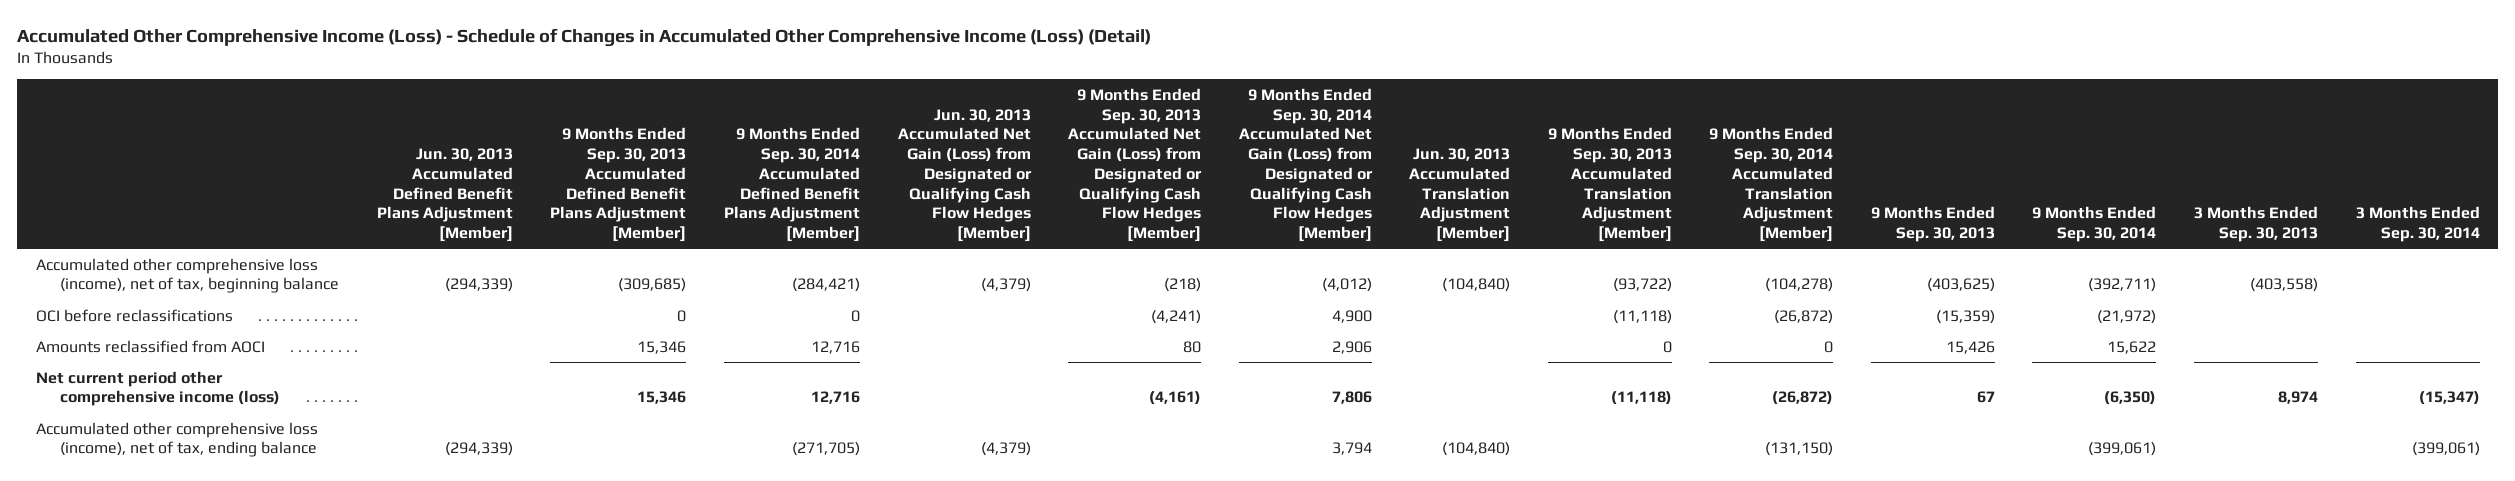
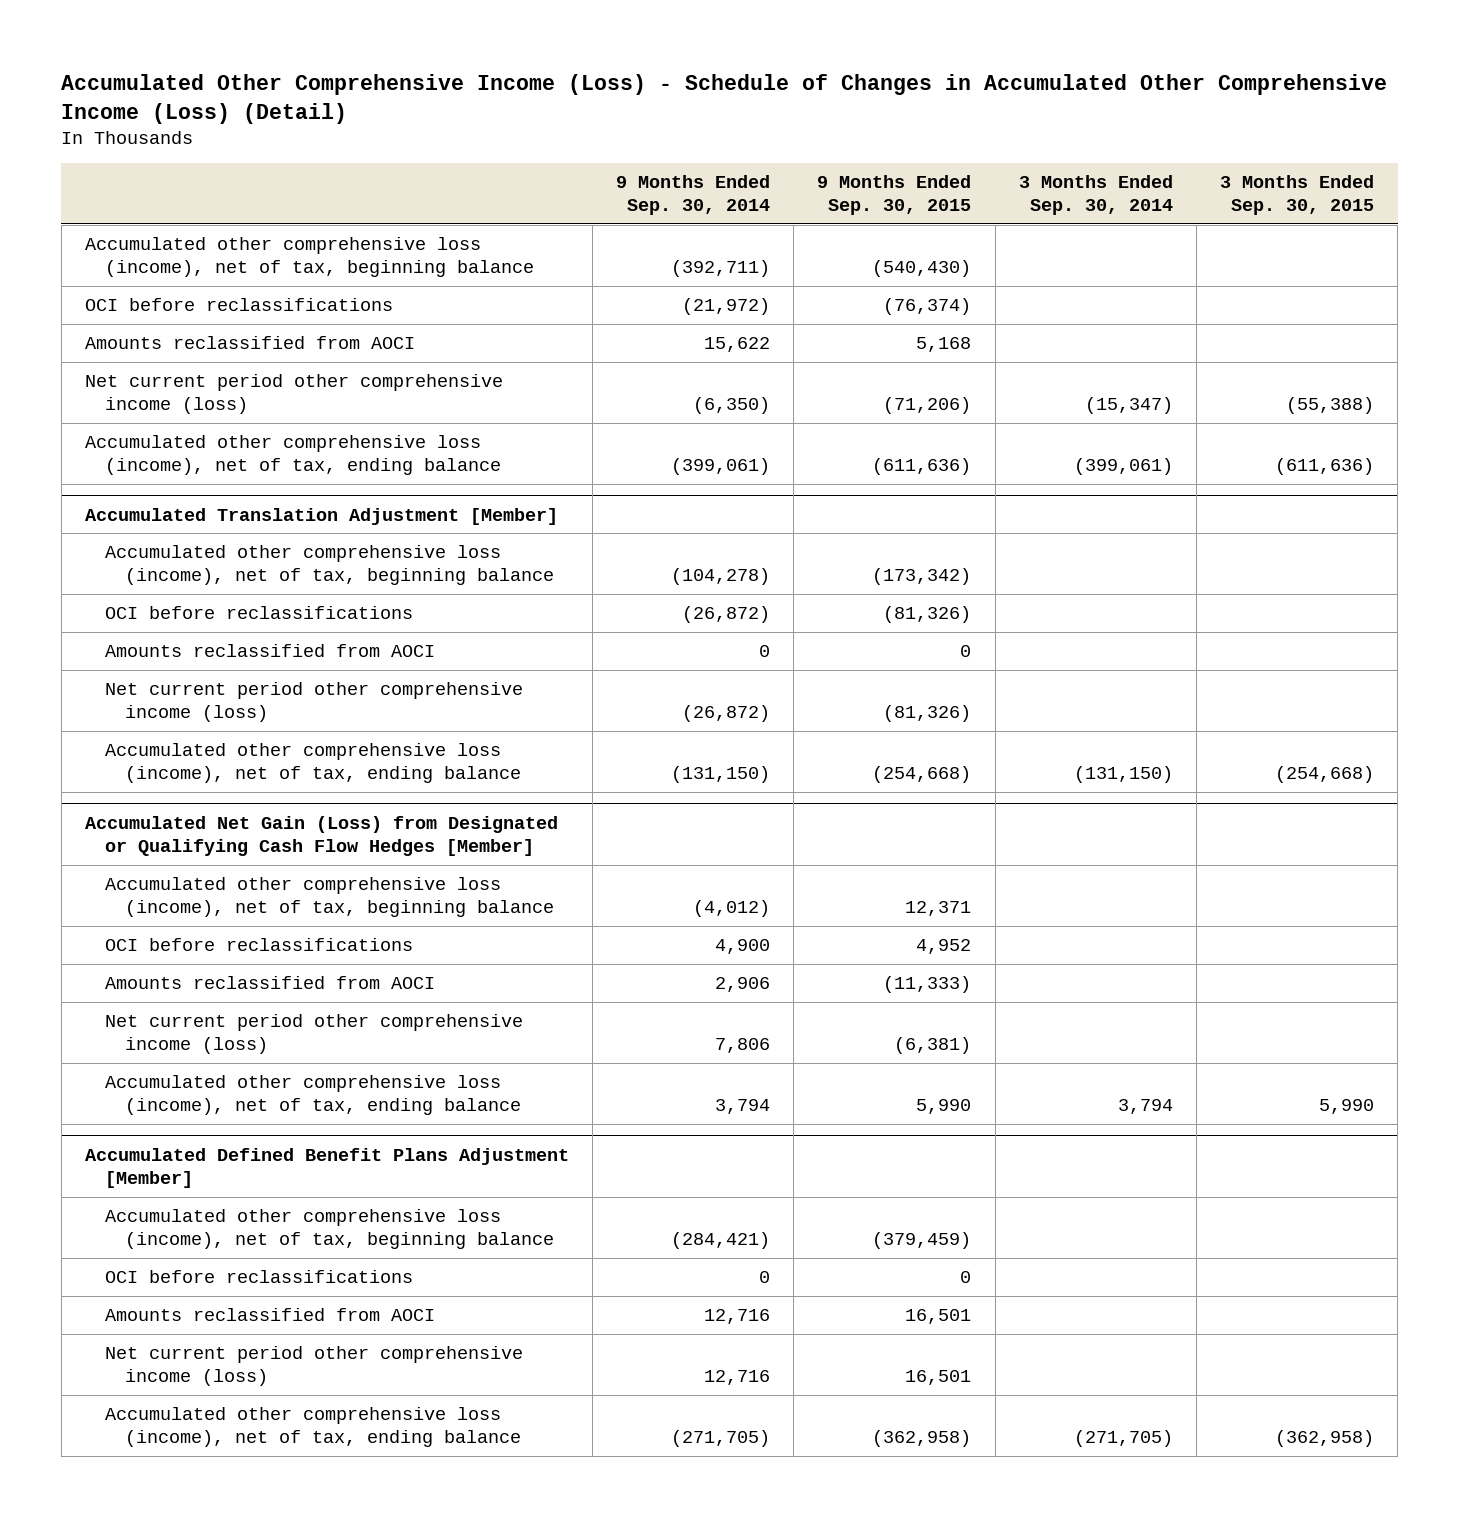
- | Jun. 30, 2013 Accumulated Defined Benefit Plans Adjustment [Member] | 9 Months Ended Sep. 30, 2013 Accumulated Defined Benefit Plans Adjustment [Member] | 9 Months Ended Sep. 30, 2014 Accumulated Defined Benefit Plans Adjustment [Member] | Jun. 30, 2013 Accumulated Net Gain (Loss) from Designated or Qualifying Cash Flow Hedges [Member] | 9 Months Ended Sep. 30, 2013 Accumulated Net Gain (Loss) from Designated or Qualifying Cash Flow Hedges [Member] | 9 Months Ended Sep. 30, 2014 Accumulated Net Gain (Loss) from Designated or Qualifying Cash Flow Hedges [Member] | Jun. 30, 2013 Accumulated Translation Adjustment [Member] | 9 Months Ended Sep. 30, 2013 Accumulated Translation Adjustment [Member] | 9 Months Ended Sep. 30, 2014 Accumulated Translation Adjustment [Member] | 9 Months Ended Sep. 30, 2013 | 9 Months Ended Sep. 30, 2014 | 3 Months Ended Sep. 30, 2013 | 3 Months Ended Sep. 30, 2014
+ | 9 Months Ended Sep. 30, 2014 | 9 Months Ended Sep. 30, 2015 | 3 Months Ended Sep. 30, 2014 | 3 Months Ended Sep. 30, 2015
+ Accumulated Translation Adjustment [Member]
+ Accumulated other comprehensive loss (income), net of tax, beginning balance | (104,278) | (173,342) | |
+ OCI before reclassifications | (26,872) | (81,326) | |
+ Amounts reclassified from AOCI | 0 | 0 | |
+ Net current period other comprehensive income (loss) | (26,872) | (81,326) | |
+ Accumulated other comprehensive loss (income), net of tax, ending balance | (131,150) | (254,668) | (131,150) | (254,668)
+ Accumulated Net Gain (Loss) from Designated or Qualifying Cash Flow Hedges [Member]
+ Accumulated other comprehensive loss (income), net of tax, beginning balance | (4,012) | 12,371 | |
+ OCI before reclassifications | 4,900 | 4,952 | |
+ Amounts reclassified from AOCI | 2,906 | (11,333) | |
+ Net current period other comprehensive income (loss) | 7,806 | (6,381) | |
+ Accumulated other comprehensive loss (income), net of tax, ending balance | 3,794 | 5,990 | 3,794 | 5,990
+ Accumulated Defined Benefit Plans Adjustment [Member]
+ Accumulated other comprehensive loss (income), net of tax, beginning balance | (284,421) | (379,459) | |
+ OCI before reclassifications | 0 | 0 | |
+ Amounts reclassified from AOCI | 12,716 | 16,501 | |
+ Net current period other comprehensive income (loss) | 12,716 | 16,501 | |
+ Accumulated other comprehensive loss (income), net of tax, ending balance | (271,705) | (362,958) | (271,705) | (362,958)

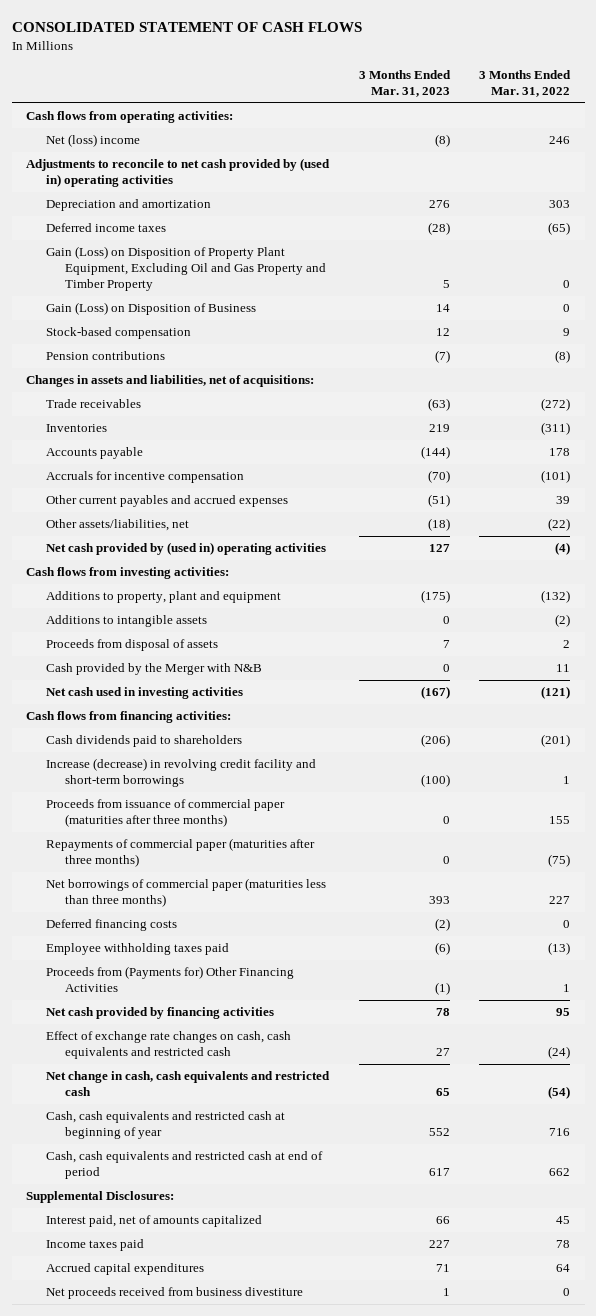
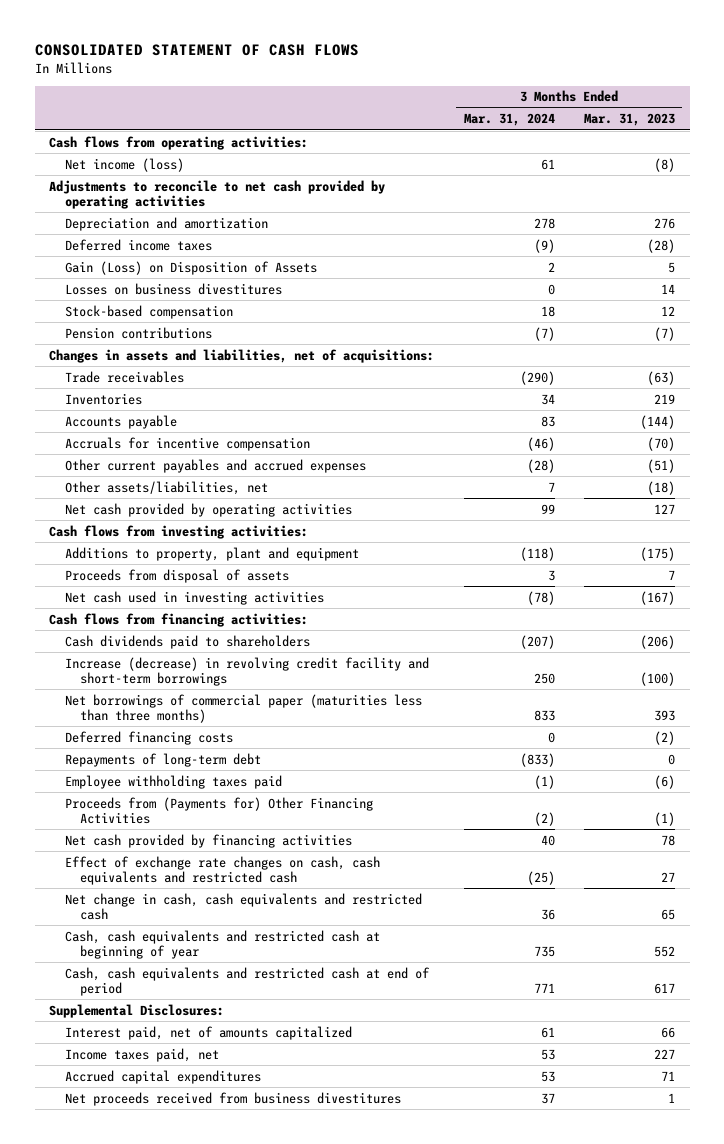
- | 3 Months Ended Mar. 31, 2023 | 3 Months Ended Mar. 31, 2022
+ | 3 Months Ended Mar. 31, 2024 | 3 Months Ended Mar. 31, 2023
- Net (loss) income | (8) | 246
- Adjustments to reconcile to net cash provided by (used in) operating activities
+ Net income (loss) | 61 | (8)
+ Adjustments to reconcile to net cash provided by operating activities
- Gain (Loss) on Disposition of Property Plant Equipment, Excluding Oil and Gas Property and Timber Property | 5 | 0
- Gain (Loss) on Disposition of Business | 14 | 0
+ Gain (Loss) on Disposition of Assets | 2 | 5
+ Losses on business divestitures | 0 | 14
- Net cash provided by (used in) operating activities | 127 | (4)
+ Net cash provided by operating activities | 99 | 127
- Additions to intangible assets | 0 | (2)
- Cash provided by the Merger with N&B | 0 | 11
- Proceeds from issuance of commercial paper (maturities after three months) | 0 | 155
- Repayments of commercial paper (maturities after three months) | 0 | (75)
+ Repayments of long-term debt | (833) | 0
- Income taxes paid | 227 | 78
+ Income taxes paid, net | 53 | 227
- Net proceeds received from business divestiture | 1 | 0
+ Net proceeds received from business divestitures | 37 | 1

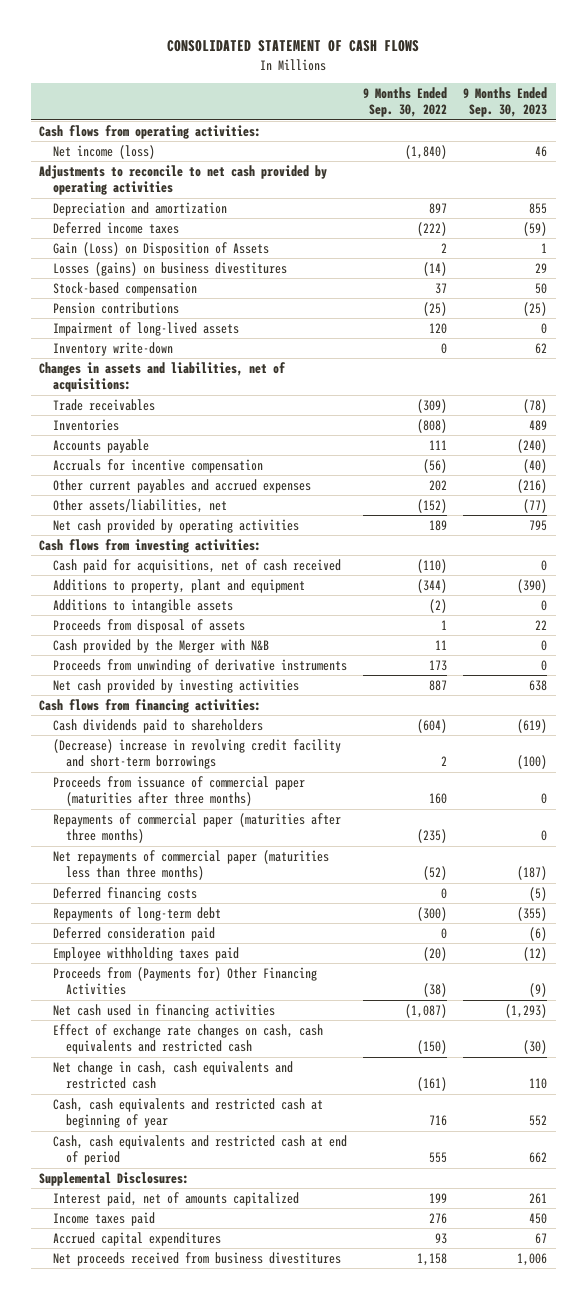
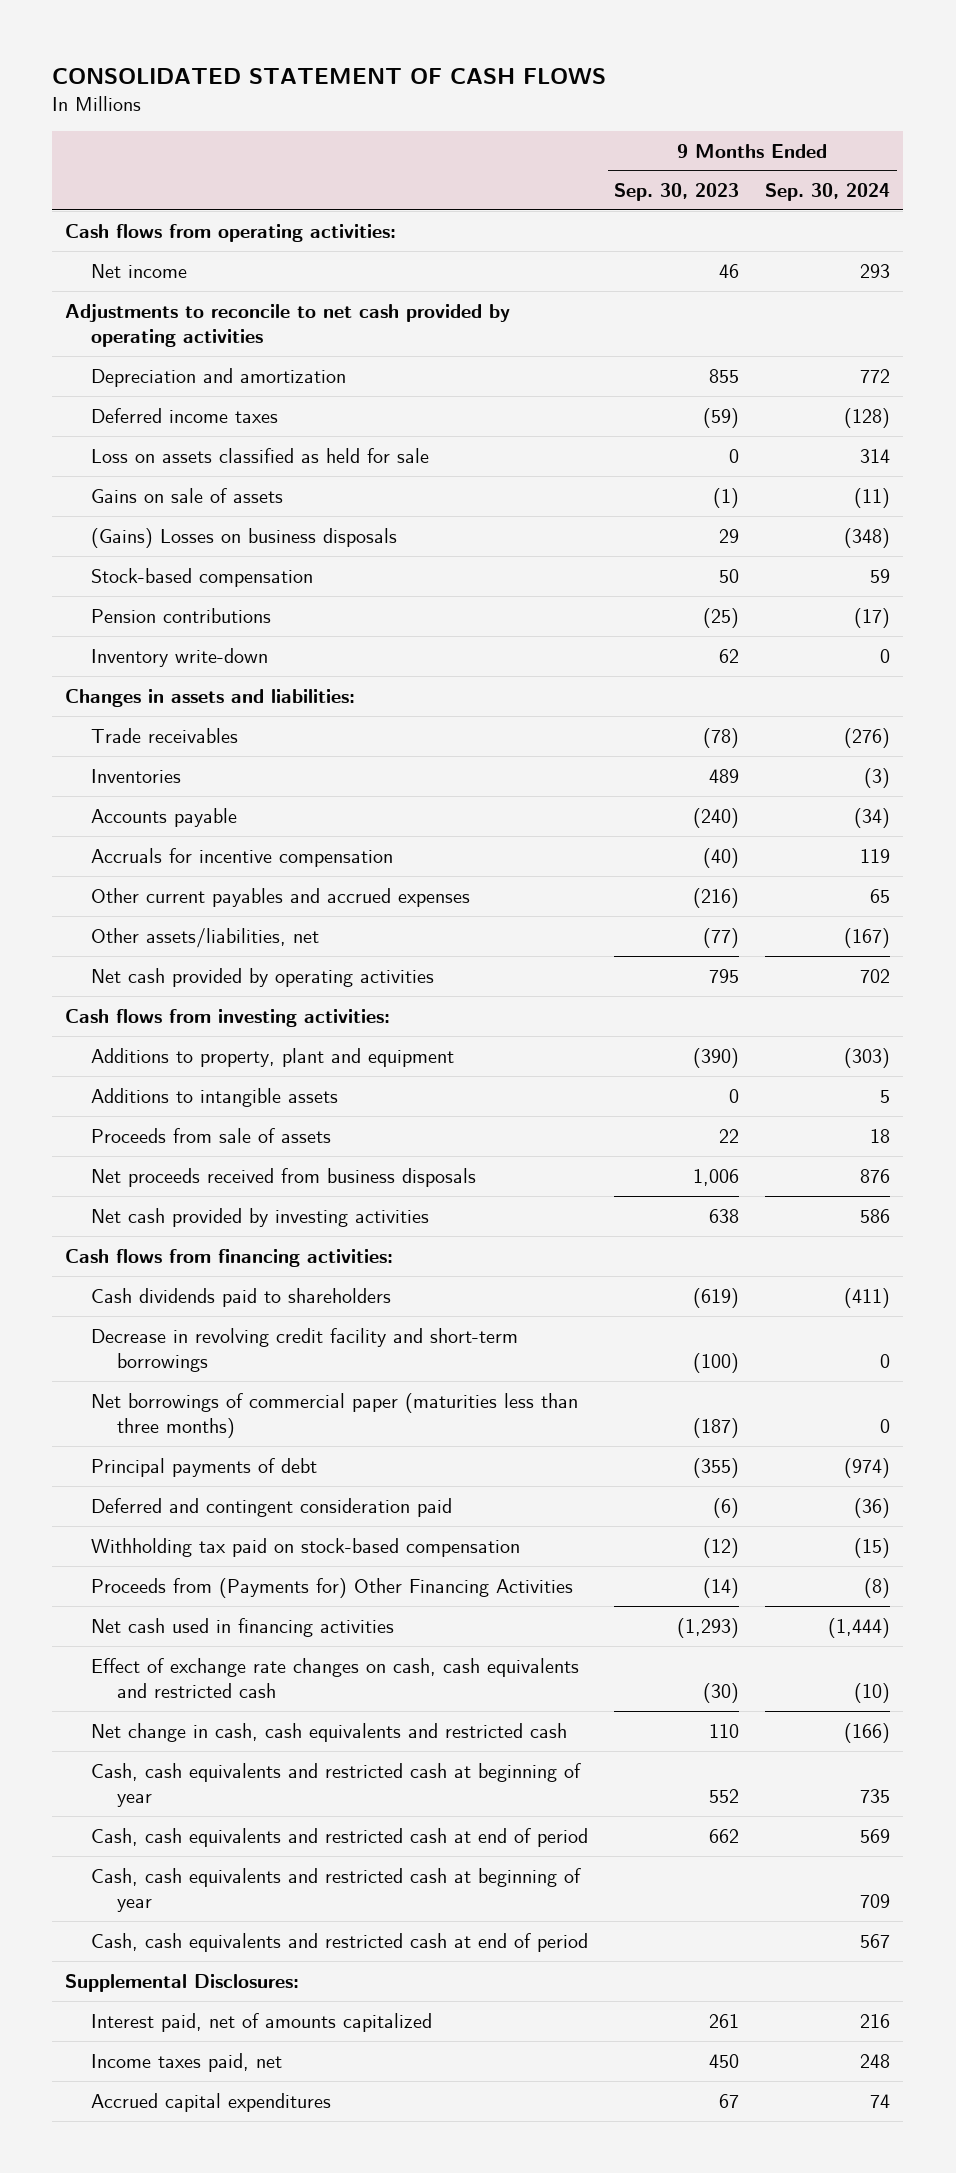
- | 9 Months Ended Sep. 30, 2022 | 9 Months Ended Sep. 30, 2023
+ | 9 Months Ended Sep. 30, 2023 | 9 Months Ended Sep. 30, 2024
- Net income (loss) | (1,840) | 46
+ Net income | 46 | 293
- Gain (Loss) on Disposition of Assets | 2 | 1
- Losses (gains) on business divestitures | (14) | 29
+ Loss on assets classified as held for sale | 0 | 314
+ Gains on sale of assets | (1) | (11)
+ (Gains) Losses on business disposals | 29 | (348)
- Impairment of long-lived assets | 120 | 0
- Changes in assets and liabilities, net of acquisitions:
+ Changes in assets and liabilities:
- Cash paid for acquisitions, net of cash received | (110) | 0
- Proceeds from disposal of assets | 1 | 22
- Cash provided by the Merger with N&B | 11 | 0
- Proceeds from unwinding of derivative instruments | 173 | 0
+ Proceeds from sale of assets | 22 | 18
+ Net proceeds received from business disposals | 1,006 | 876
- (Decrease) increase in revolving credit facility and short-term borrowings | 2 | (100)
- Proceeds from issuance of commercial paper (maturities after three months) | 160 | 0
- Repayments of commercial paper (maturities after three months) | (235) | 0
- Net repayments of commercial paper (maturities less than three months) | (52) | (187)
- Deferred financing costs | 0 | (5)
- Repayments of long-term debt | (300) | (355)
- Deferred consideration paid | 0 | (6)
- Employee withholding taxes paid | (20) | (12)
- Proceeds from (Payments for) Other Financing Activities | (38) | (9)
+ Decrease in revolving credit facility and short-term borrowings | (100) | 0
+ Net borrowings of commercial paper (maturities less than three months) | (187) | 0
+ Principal payments of debt | (355) | (974)
+ Deferred and contingent consideration paid | (6) | (36)
+ Withholding tax paid on stock-based compensation | (12) | (15)
+ Proceeds from (Payments for) Other Financing Activities | (14) | (8)
+ Cash, cash equivalents and restricted cash at beginning of year | | 709
+ Cash, cash equivalents and restricted cash at end of period | | 567
- Income taxes paid | 276 | 450
+ Income taxes paid, net | 450 | 248
- Net proceeds received from business divestitures | 1,158 | 1,006

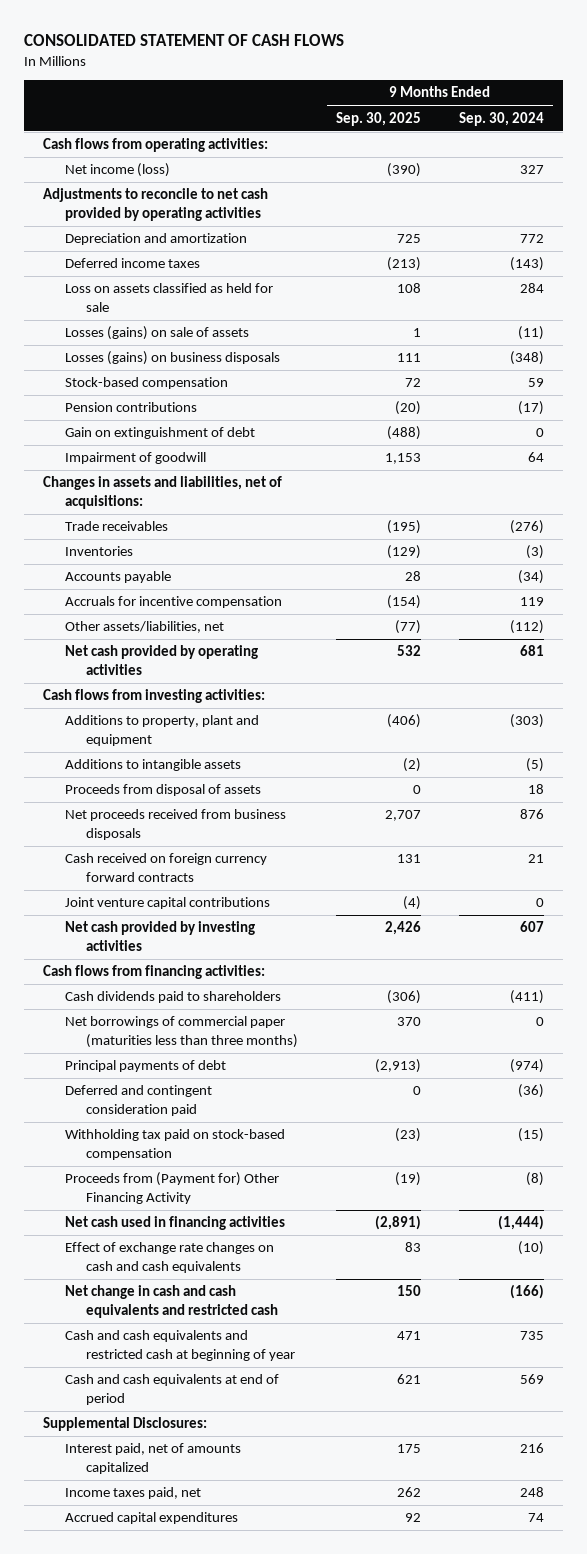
- | 9 Months Ended Sep. 30, 2023 | 9 Months Ended Sep. 30, 2024
+ | 9 Months Ended Sep. 30, 2025 | 9 Months Ended Sep. 30, 2024
- Net income | 46 | 293
+ Net income (loss) | (390) | 327
- Deferred income taxes | (59) | (128)
- Loss on assets classified as held for sale | 0 | 314
- Gains on sale of assets | (1) | (11)
- (Gains) Losses on business disposals | 29 | (348)
+ Deferred income taxes | (213) | (143)
+ Loss on assets classified as held for sale | 108 | 284
+ Losses (gains) on sale of assets | 1 | (11)
+ Losses (gains) on business disposals | 111 | (348)
- Inventory write-down | 62 | 0
- Changes in assets and liabilities:
+ Gain on extinguishment of debt | (488) | 0
+ Impairment of goodwill | 1,153 | 64
+ Changes in assets and liabilities, net of acquisitions:
- Other current payables and accrued expenses | (216) | 65
- Other assets/liabilities, net | (77) | (167)
- Net cash provided by operating activities | 795 | 702
+ Other assets/liabilities, net | (77) | (112)
+ Net cash provided by operating activities | 532 | 681
- Additions to intangible assets | 0 | 5
- Proceeds from sale of assets | 22 | 18
+ Additions to intangible assets | (2) | (5)
+ Proceeds from disposal of assets | 0 | 18
- Net cash provided by investing activities | 638 | 586
+ Cash received on foreign currency forward contracts | 131 | 21
+ Joint venture capital contributions | (4) | 0
+ Net cash provided by investing activities | 2,426 | 607
- Decrease in revolving credit facility and short-term borrowings | (100) | 0
- Proceeds from (Payments for) Other Financing Activities | (14) | (8)
+ Proceeds from (Payment for) Other Financing Activity | (19) | (8)
- Effect of exchange rate changes on cash, cash equivalents and restricted cash | (30) | (10)
- Net change in cash, cash equivalents and restricted cash | 110 | (166)
- Cash, cash equivalents and restricted cash at beginning of year | 552 | 735
- Cash, cash equivalents and restricted cash at end of period | 662 | 569
- Cash, cash equivalents and restricted cash at beginning of year | | 709
- Cash, cash equivalents and restricted cash at end of period | | 567
+ Effect of exchange rate changes on cash and cash equivalents | 83 | (10)
+ Net change in cash and cash equivalents and restricted cash | 150 | (166)
+ Cash and cash equivalents and restricted cash at beginning of year | 471 | 735
+ Cash and cash equivalents at end of period | 621 | 569

